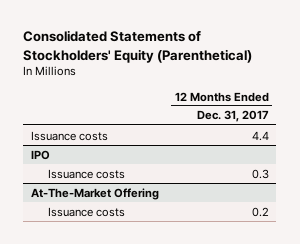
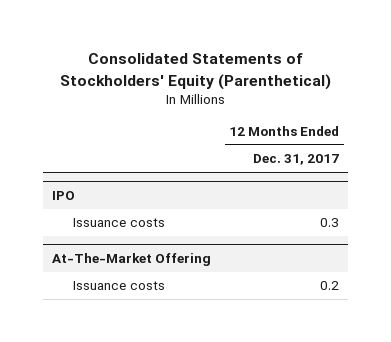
- Issuance costs | 4.4

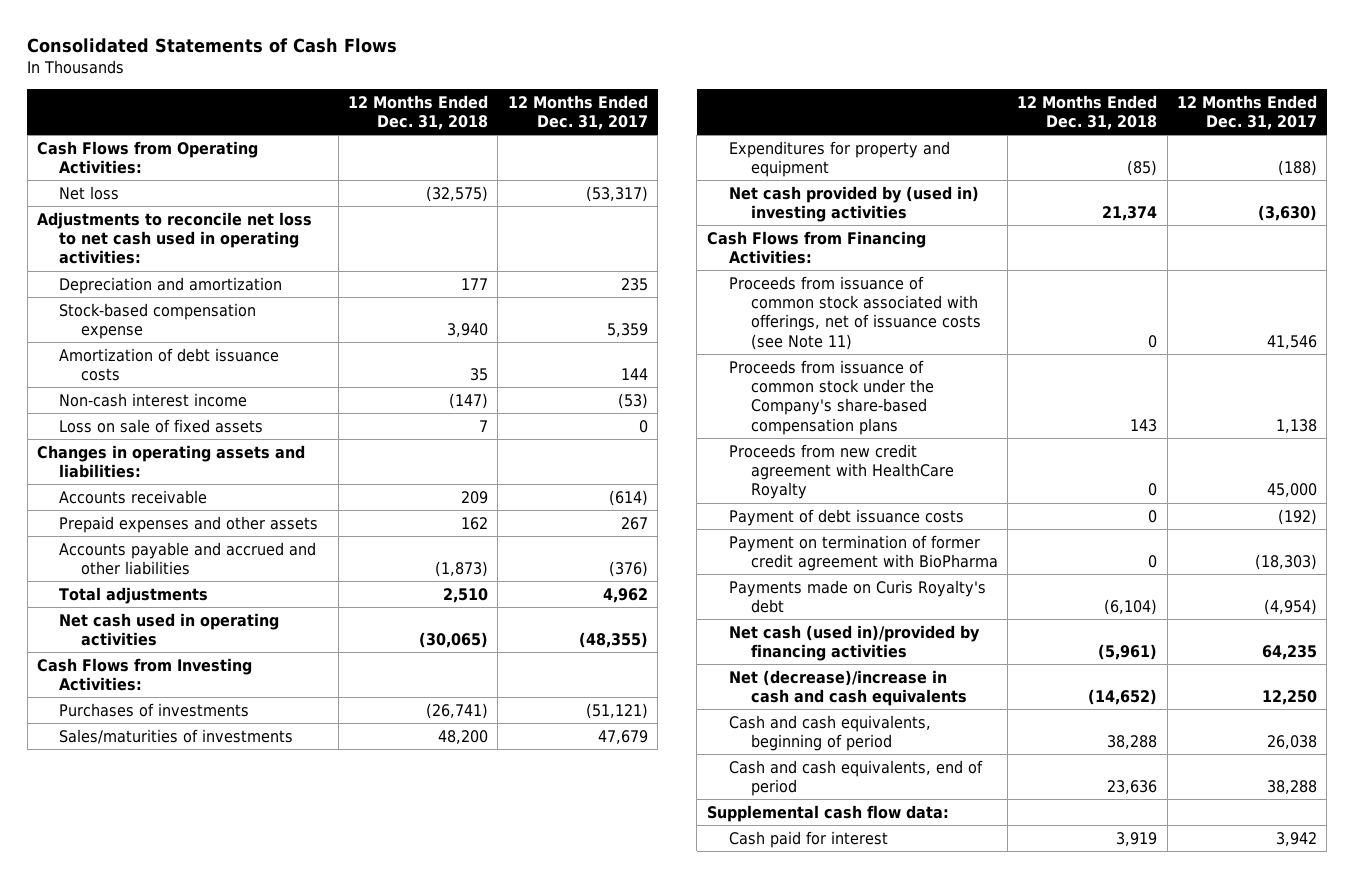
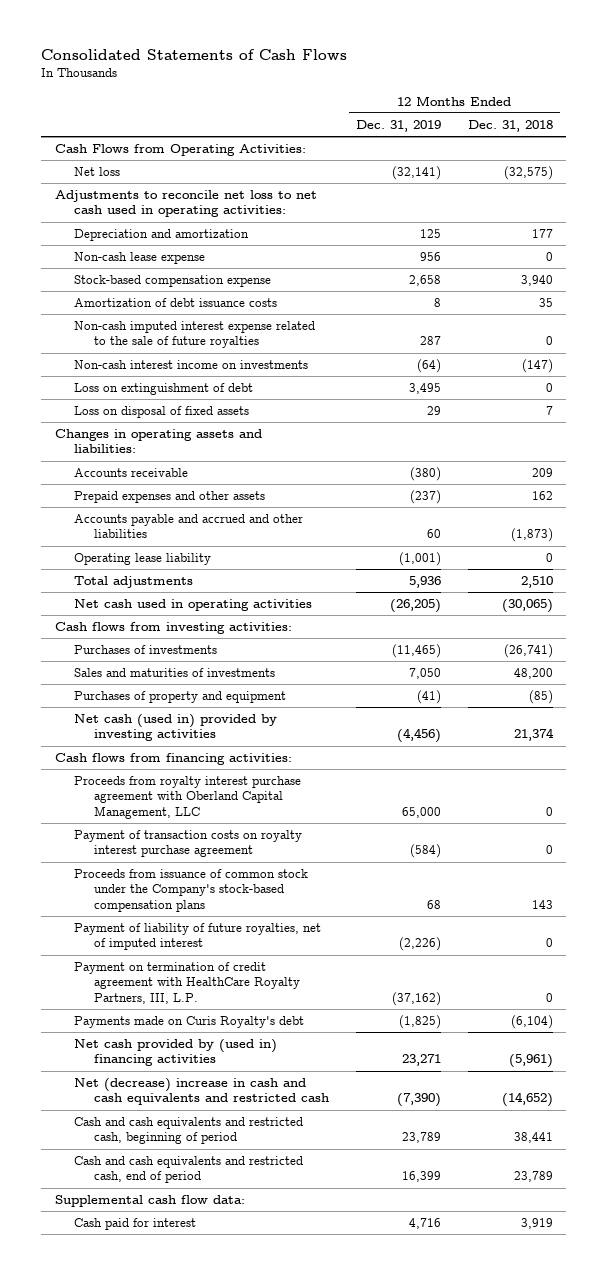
- | 12 Months Ended Dec. 31, 2018 | 12 Months Ended Dec. 31, 2017
+ | 12 Months Ended Dec. 31, 2019 | 12 Months Ended Dec. 31, 2018
+ Non-cash lease expense | 956 | 0
- Non-cash interest income | (147) | (53)
- Loss on sale of fixed assets | 7 | 0
+ Non-cash imputed interest expense related to the sale of future royalties | 287 | 0
+ Non-cash interest income on investments | (64) | (147)
+ Loss on extinguishment of debt | 3,495 | 0
+ Loss on disposal of fixed assets | 29 | 7
+ Operating lease liability | (1,001) | 0
- Cash Flows from Investing Activities:
+ Cash flows from investing activities:
- Sales/maturities of investments | 48,200 | 47,679
- Expenditures for property and equipment | (85) | (188)
- Net cash provided by (used in) investing activities | 21,374 | (3,630)
- Cash Flows from Financing Activities:
- Proceeds from issuance of common stock associated with offerings, net of issuance costs (see Note 11) | 0 | 41,546
- Proceeds from issuance of common stock under the Company's share-based compensation plans | 143 | 1,138
- Proceeds from new credit agreement with HealthCare Royalty | 0 | 45,000
- Payment of debt issuance costs | 0 | (192)
- Payment on termination of former credit agreement with BioPharma | 0 | (18,303)
+ Sales and maturities of investments | 7,050 | 48,200
+ Purchases of property and equipment | (41) | (85)
+ Net cash (used in) provided by investing activities | (4,456) | 21,374
+ Cash flows from financing activities:
+ Proceeds from royalty interest purchase agreement with Oberland Capital Management, LLC | 65,000 | 0
+ Payment of transaction costs on royalty interest purchase agreement | (584) | 0
+ Proceeds from issuance of common stock under the Company's stock-based compensation plans | 68 | 143
+ Payment of liability of future royalties, net of imputed interest | (2,226) | 0
+ Payment on termination of credit agreement with HealthCare Royalty Partners, III, L.P. | (37,162) | 0
- Net cash (used in)/provided by financing activities | (5,961) | 64,235
- Net (decrease)/increase in cash and cash equivalents | (14,652) | 12,250
- Cash and cash equivalents, beginning of period | 38,288 | 26,038
- Cash and cash equivalents, end of period | 23,636 | 38,288
+ Net cash provided by (used in) financing activities | 23,271 | (5,961)
+ Net (decrease) increase in cash and cash equivalents and restricted cash | (7,390) | (14,652)
+ Cash and cash equivalents and restricted cash, beginning of period | 23,789 | 38,441
+ Cash and cash equivalents and restricted cash, end of period | 16,399 | 23,789

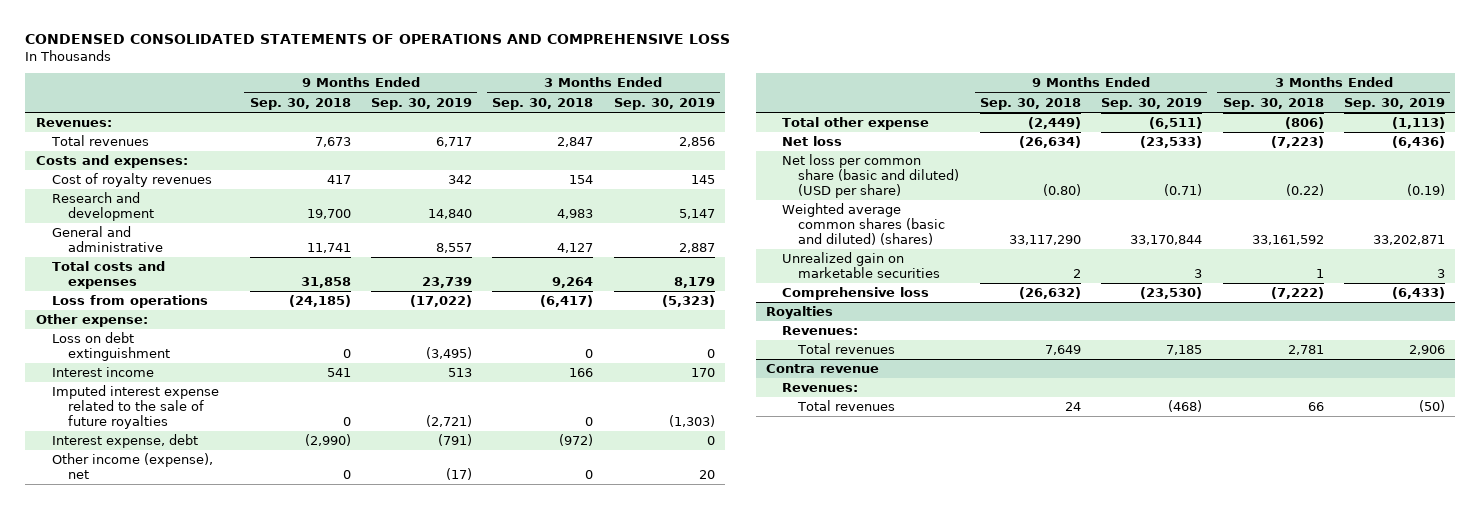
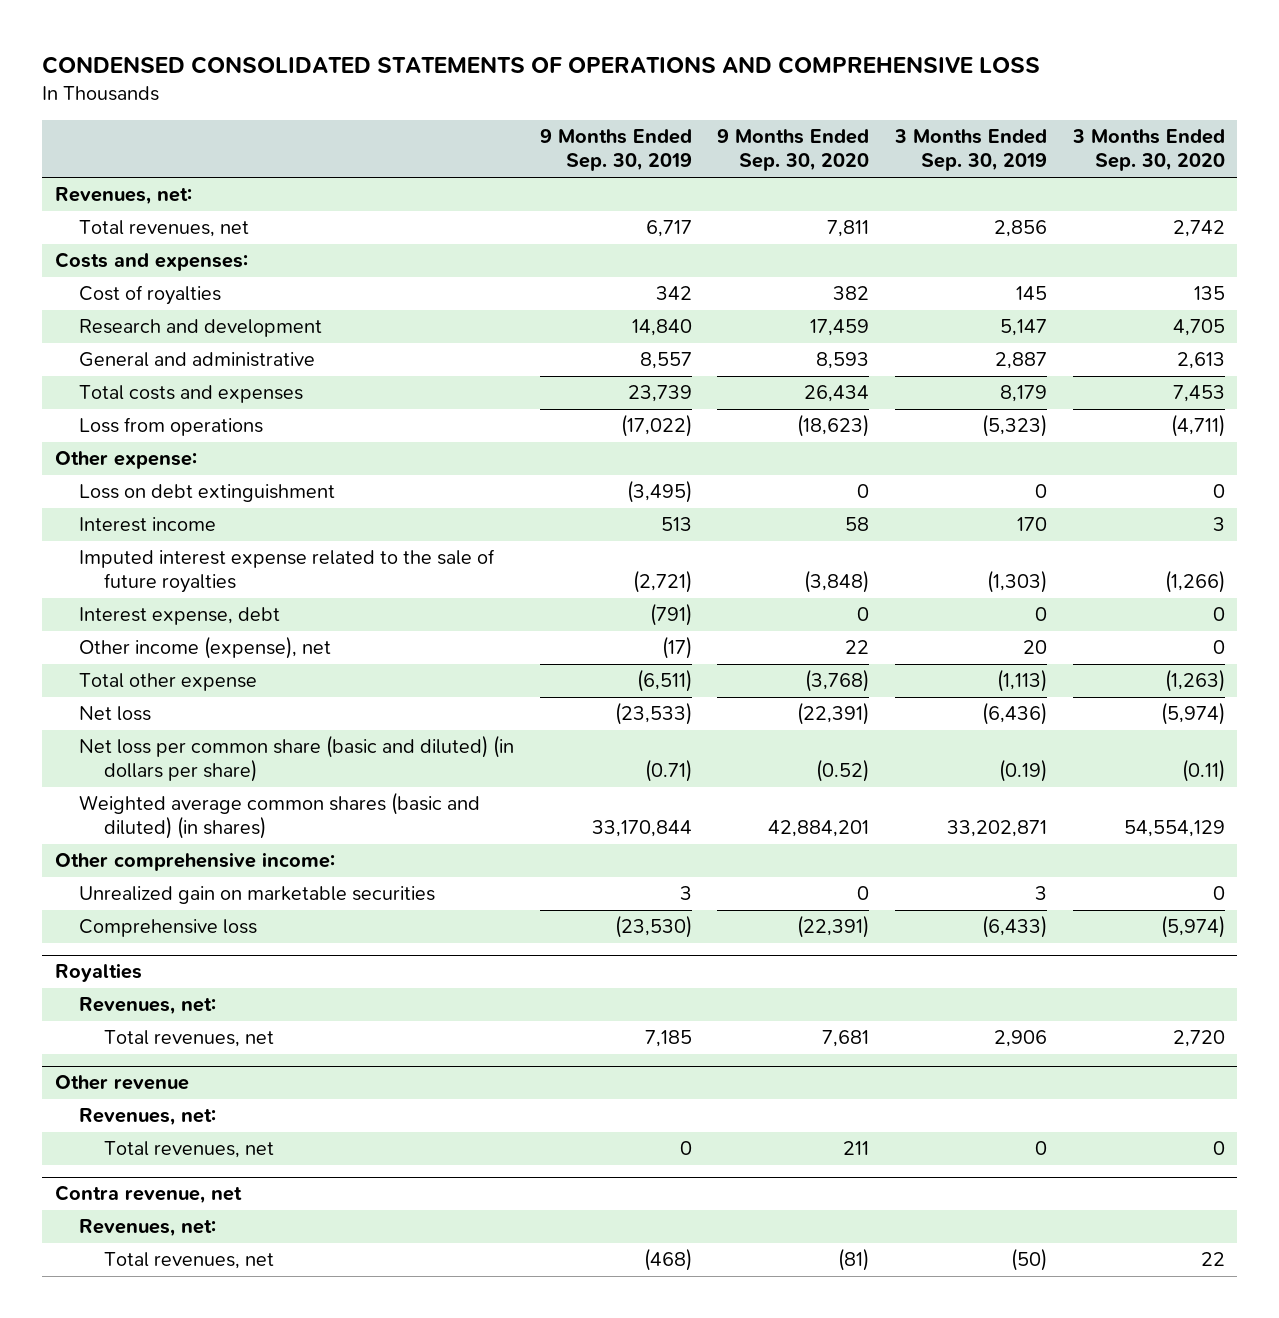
- | 9 Months Ended Sep. 30, 2018 | 9 Months Ended Sep. 30, 2019 | 3 Months Ended Sep. 30, 2018 | 3 Months Ended Sep. 30, 2019
+ | 9 Months Ended Sep. 30, 2019 | 9 Months Ended Sep. 30, 2020 | 3 Months Ended Sep. 30, 2019 | 3 Months Ended Sep. 30, 2020
- Revenues:
- Total revenues | 7,673 | 6,717 | 2,847 | 2,856
+ Revenues, net:
+ Total revenues, net | 6,717 | 7,811 | 2,856 | 2,742
- Cost of royalty revenues | 417 | 342 | 154 | 145
+ Cost of royalties | 342 | 382 | 145 | 135
- Net loss per common share (basic and diluted) (USD per share) | (0.80) | (0.71) | (0.22) | (0.19)
- Weighted average common shares (basic and diluted) (shares) | 33,117,290 | 33,170,844 | 33,161,592 | 33,202,871
+ Net loss per common share (basic and diluted) (in dollars per share) | (0.71) | (0.52) | (0.19) | (0.11)
+ Weighted average common shares (basic and diluted) (in shares) | 33,170,844 | 42,884,201 | 33,202,871 | 54,554,129
+ Other comprehensive income:
@ Royalties
- Revenues:
- Total revenues | 7,649 | 7,185 | 2,781 | 2,906
- Contra revenue
- Revenues:
- Total revenues | 24 | (468) | 66 | (50)
@ Royalties
+ Revenues, net:
+ Total revenues, net | 7,185 | 7,681 | 2,906 | 2,720
+ Other revenue
+ Revenues, net:
+ Total revenues, net | 0 | 211 | 0 | 0
+ Contra revenue, net
+ Revenues, net:
+ Total revenues, net | (468) | (81) | (50) | 22

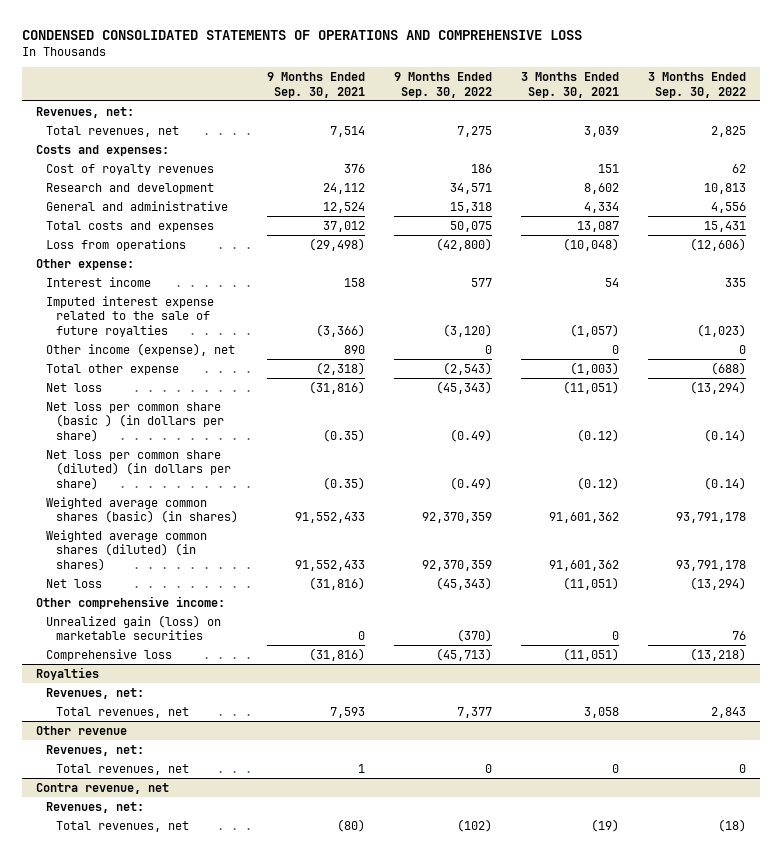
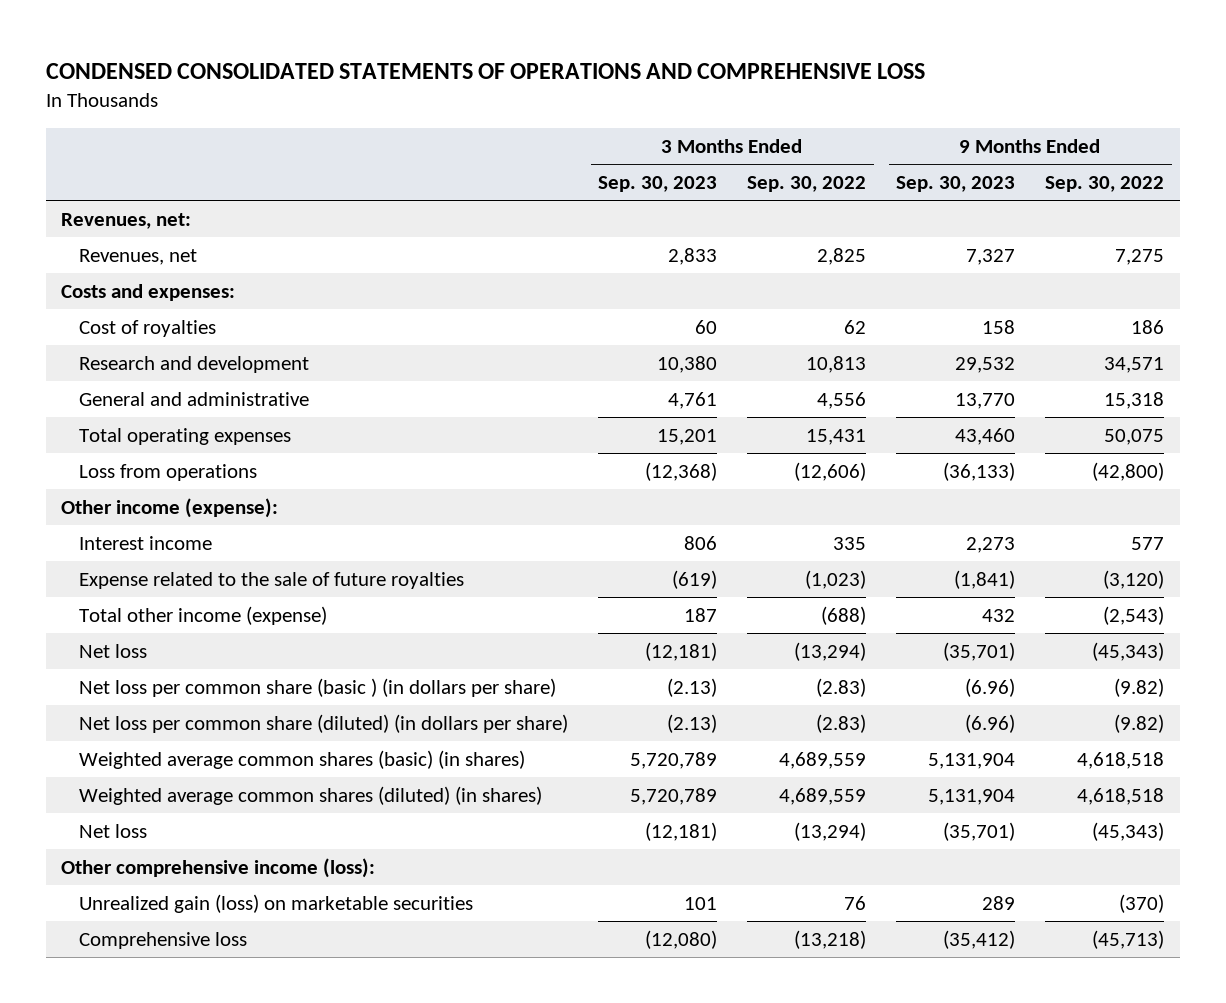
- | 9 Months Ended Sep. 30, 2021 | 9 Months Ended Sep. 30, 2022 | 3 Months Ended Sep. 30, 2021 | 3 Months Ended Sep. 30, 2022
+ | 3 Months Ended Sep. 30, 2023 | 3 Months Ended Sep. 30, 2022 | 9 Months Ended Sep. 30, 2023 | 9 Months Ended Sep. 30, 2022
- Total revenues, net | 7,514 | 7,275 | 3,039 | 2,825
+ Revenues, net | 2,833 | 2,825 | 7,327 | 7,275
- Cost of royalty revenues | 376 | 186 | 151 | 62
+ Cost of royalties | 60 | 62 | 158 | 186
- Total costs and expenses | 37,012 | 50,075 | 13,087 | 15,431
+ Total operating expenses | 15,201 | 15,431 | 43,460 | 50,075
- Other expense:
+ Other income (expense):
- Imputed interest expense related to the sale of future royalties | (3,366) | (3,120) | (1,057) | (1,023)
- Other income (expense), net | 890 | 0 | 0 | 0
- Total other expense | (2,318) | (2,543) | (1,003) | (688)
+ Expense related to the sale of future royalties | (619) | (1,023) | (1,841) | (3,120)
+ Total other income (expense) | 187 | (688) | 432 | (2,543)
- Net loss per common share (basic ) (in dollars per share) | (0.35) | (0.49) | (0.12) | (0.14)
- Net loss per common share (diluted) (in dollars per share) | (0.35) | (0.49) | (0.12) | (0.14)
- Weighted average common shares (basic) (in shares) | 91,552,433 | 92,370,359 | 91,601,362 | 93,791,178
- Weighted average common shares (diluted) (in shares) | 91,552,433 | 92,370,359 | 91,601,362 | 93,791,178
+ Net loss per common share (basic ) (in dollars per share) | (2.13) | (2.83) | (6.96) | (9.82)
+ Net loss per common share (diluted) (in dollars per share) | (2.13) | (2.83) | (6.96) | (9.82)
+ Weighted average common shares (basic) (in shares) | 5,720,789 | 4,689,559 | 5,131,904 | 4,618,518
+ Weighted average common shares (diluted) (in shares) | 5,720,789 | 4,689,559 | 5,131,904 | 4,618,518
- Other comprehensive income:
+ Other comprehensive income (loss):
- Royalties
- Revenues, net:
- Total revenues, net | 7,593 | 7,377 | 3,058 | 2,843
- Other revenue
- Revenues, net:
- Total revenues, net | 1 | 0 | 0 | 0
- Contra revenue, net
- Revenues, net:
- Total revenues, net | (80) | (102) | (19) | (18)

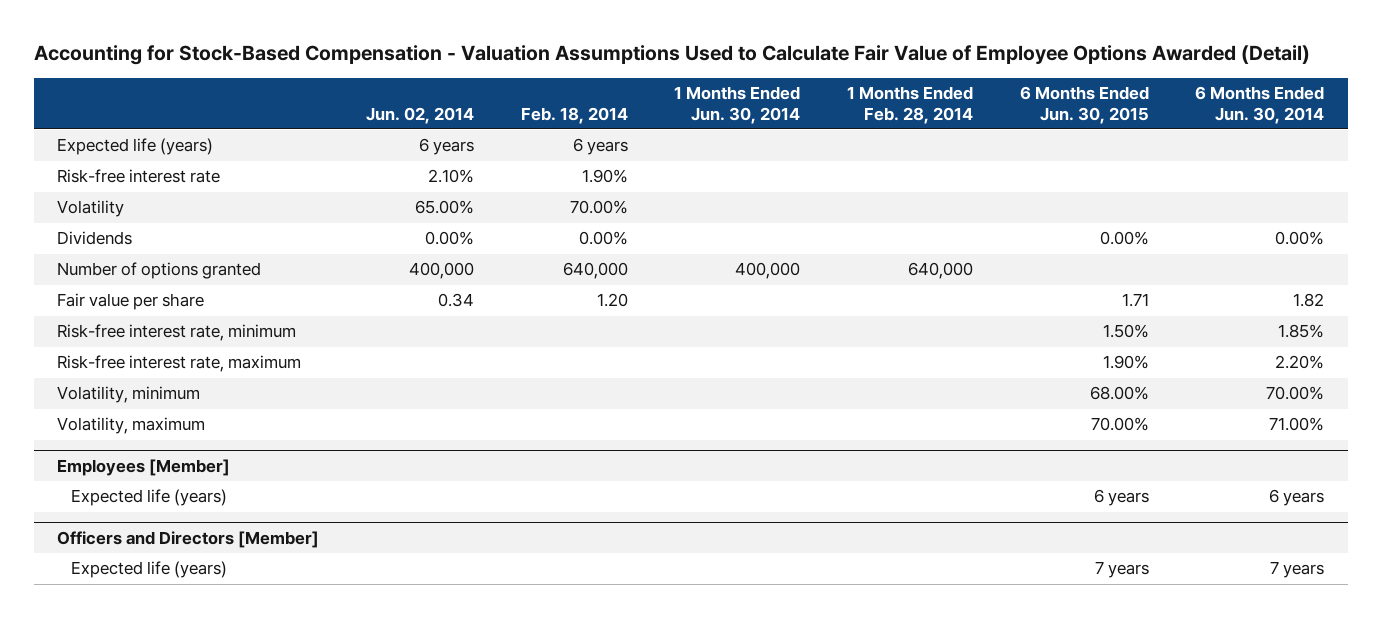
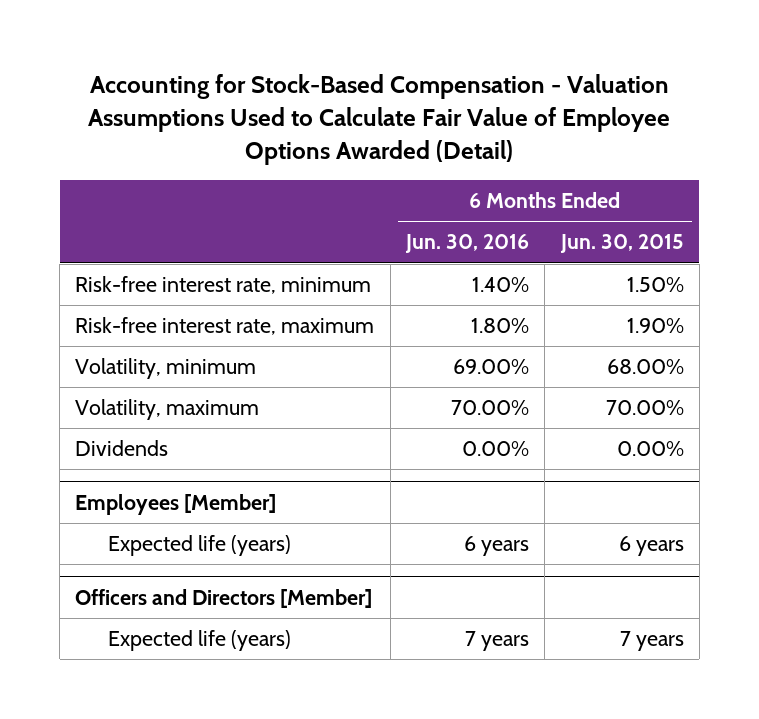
- | Jun. 02, 2014 | Feb. 18, 2014 | 1 Months Ended Jun. 30, 2014 | 1 Months Ended Feb. 28, 2014 | 6 Months Ended Jun. 30, 2015 | 6 Months Ended Jun. 30, 2014
+ | 6 Months Ended Jun. 30, 2016 | 6 Months Ended Jun. 30, 2015
- Expected life (years) | 6 years | 6 years | | | |
- Risk-free interest rate | 2.10% | 1.90% | | | |
- Volatility | 65.00% | 70.00% | | | |
- Number of options granted | 400,000 | 640,000 | 400,000 | 640,000 | |
- Fair value per share | 0.34 | 1.20 | | | 1.71 | 1.82
moved down: Dividends | 0.00% | 0.00%

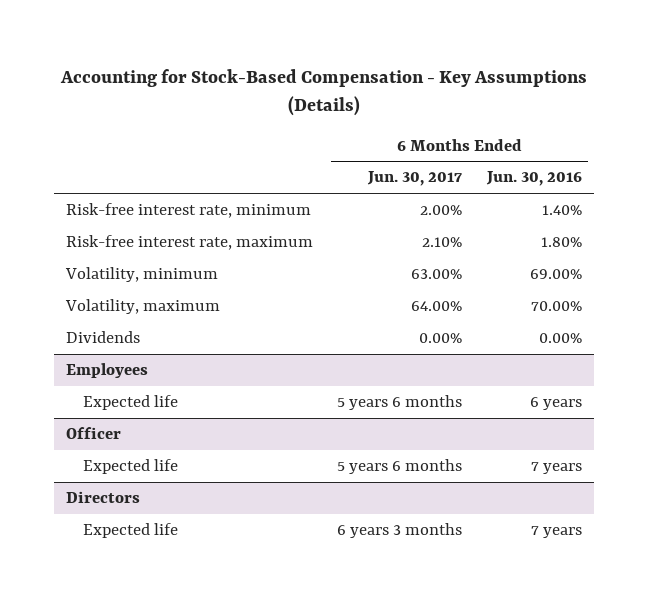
- Accounting for Stock-Based Compensation - Valuation Assumptions Used to Calculate Fair Value of Employee Options Awarded (Detail)
+ Accounting for Stock-Based Compensation - Key Assumptions (Details)
- | 6 Months Ended Jun. 30, 2016 | 6 Months Ended Jun. 30, 2015
+ | 6 Months Ended Jun. 30, 2017 | 6 Months Ended Jun. 30, 2016
- Employees [Member]
- Expected life (years) | 6 years | 6 years
- Officers and Directors [Member]
- Expected life (years) | 7 years | 7 years
+ Employees
+ Expected life | 5 years 6 months | 6 years
+ Officer
+ Expected life | 5 years 6 months | 7 years
+ Directors
+ Expected life | 6 years 3 months | 7 years

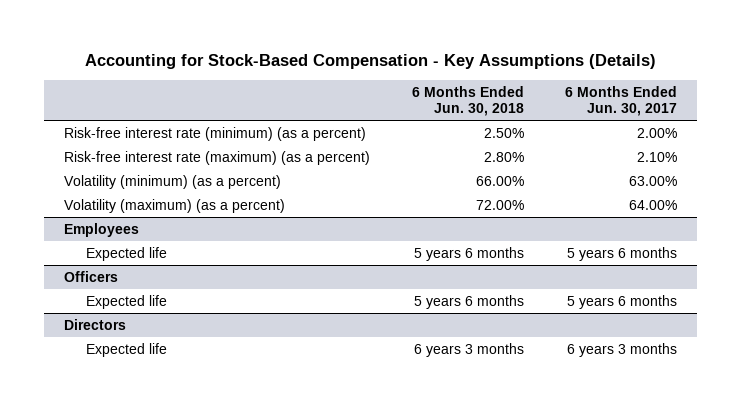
- | 6 Months Ended Jun. 30, 2017 | 6 Months Ended Jun. 30, 2016
+ | 6 Months Ended Jun. 30, 2018 | 6 Months Ended Jun. 30, 2017
- Risk-free interest rate, minimum | 2.00% | 1.40%
- Risk-free interest rate, maximum | 2.10% | 1.80%
- Volatility, minimum | 63.00% | 69.00%
- Volatility, maximum | 64.00% | 70.00%
- Dividends | 0.00% | 0.00%
+ Risk-free interest rate (minimum) (as a percent) | 2.50% | 2.00%
+ Risk-free interest rate (maximum) (as a percent) | 2.80% | 2.10%
+ Volatility (minimum) (as a percent) | 66.00% | 63.00%
+ Volatility (maximum) (as a percent) | 72.00% | 64.00%
- Officer
+ Officers

